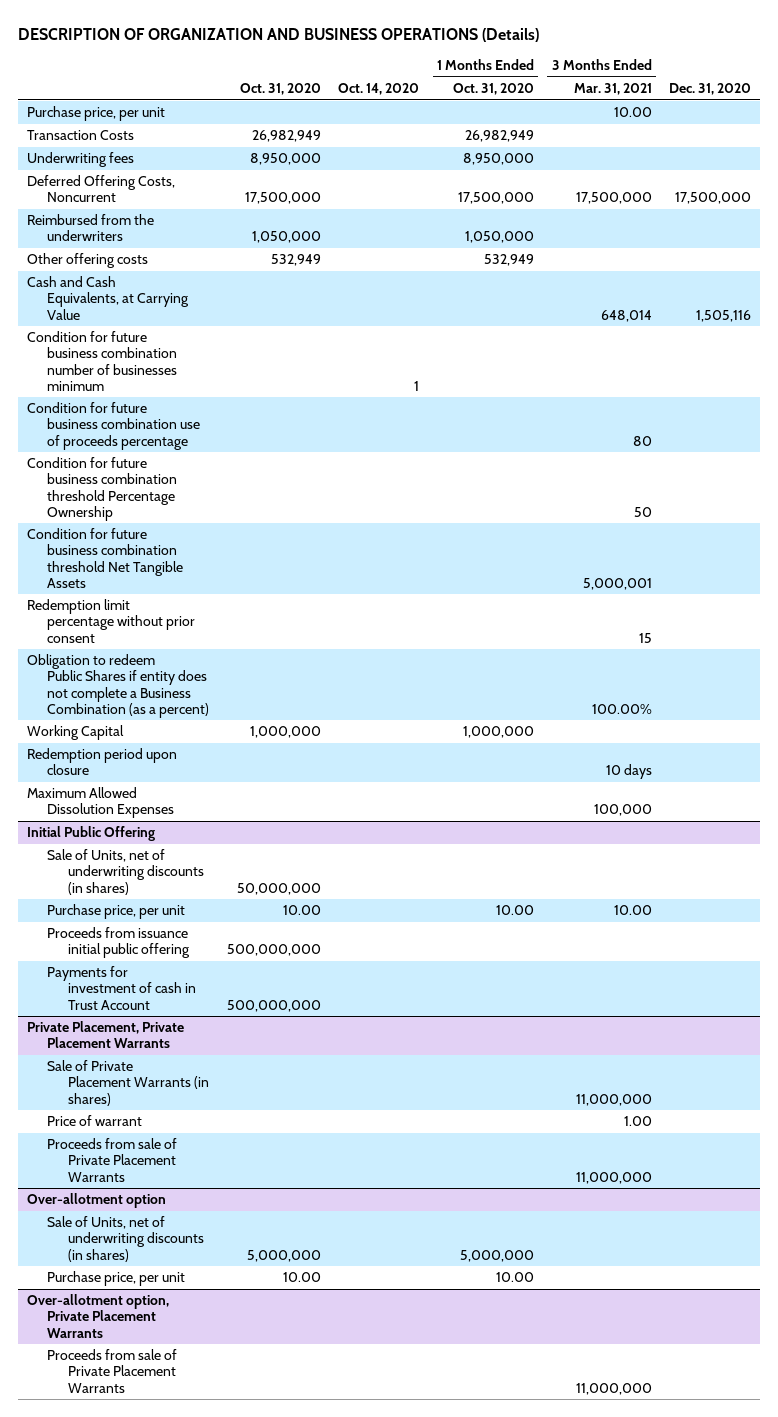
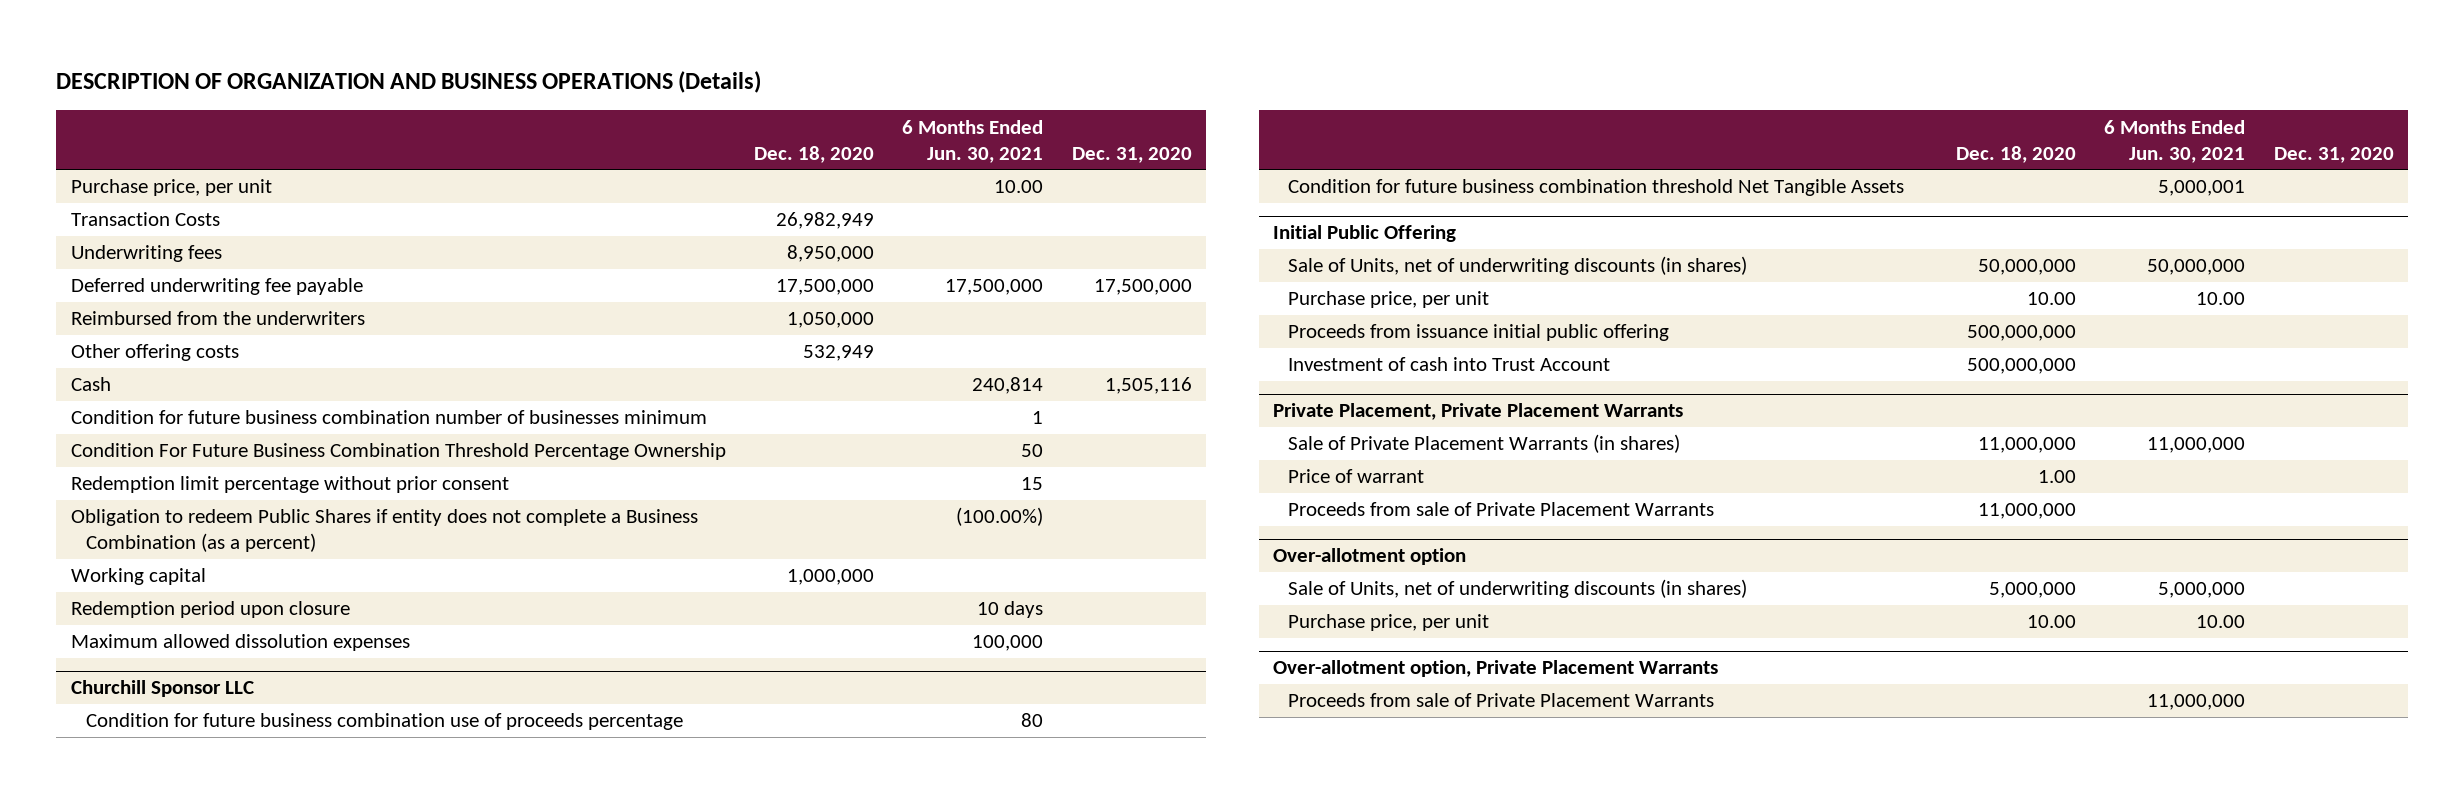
- | Oct. 31, 2020 | Oct. 14, 2020 | 1 Months Ended Oct. 31, 2020 | 3 Months Ended Mar. 31, 2021 | Dec. 31, 2020
+ | Dec. 18, 2020 | 6 Months Ended Jun. 30, 2021 | Dec. 31, 2020
- Deferred Offering Costs, Noncurrent | 17,500,000 | | 17,500,000 | 17,500,000 | 17,500,000
+ Deferred underwriting fee payable | 17,500,000 | 17,500,000 | 17,500,000
- Cash and Cash Equivalents, at Carrying Value | | | | 648,014 | 1,505,116
+ Cash | | 240,814 | 1,505,116
- Condition for future business combination use of proceeds percentage | | | | 80 |
- Condition for future business combination threshold Percentage Ownership | | | | 50 |
- Condition for future business combination threshold Net Tangible Assets | | | | 5,000,001 |
+ Condition For Future Business Combination Threshold Percentage Ownership | | 50 |
- Working Capital | 1,000,000 | | 1,000,000 | |
+ Working capital | 1,000,000 | |
- Maximum Allowed Dissolution Expenses | | | | 100,000 |
+ Maximum allowed dissolution expenses | | 100,000 |
+ Churchill Sponsor LLC
+ Condition for future business combination use of proceeds percentage | | 80 |
+ Condition for future business combination threshold Net Tangible Assets | | 5,000,001 |
@ Initial Public Offering
- Payments for investment of cash in Trust Account | 500,000,000 | | | |
+ Investment of cash into Trust Account | 500,000,000 | |

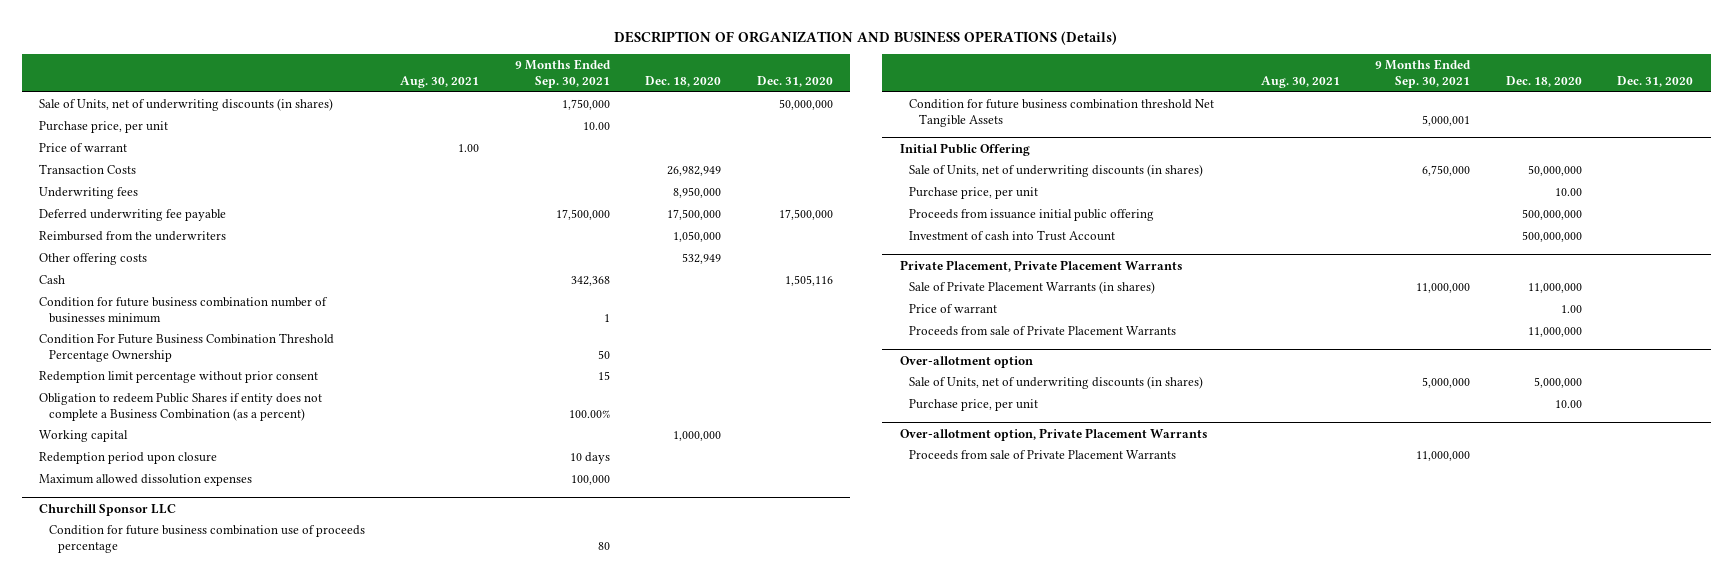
- | Dec. 18, 2020 | 6 Months Ended Jun. 30, 2021 | Dec. 31, 2020
+ | Aug. 30, 2021 | 9 Months Ended Sep. 30, 2021 | Dec. 18, 2020 | Dec. 31, 2020
+ Sale of Units, net of underwriting discounts (in shares) | | 1,750,000 | | 50,000,000
+ Price of warrant | 1.00 | | |

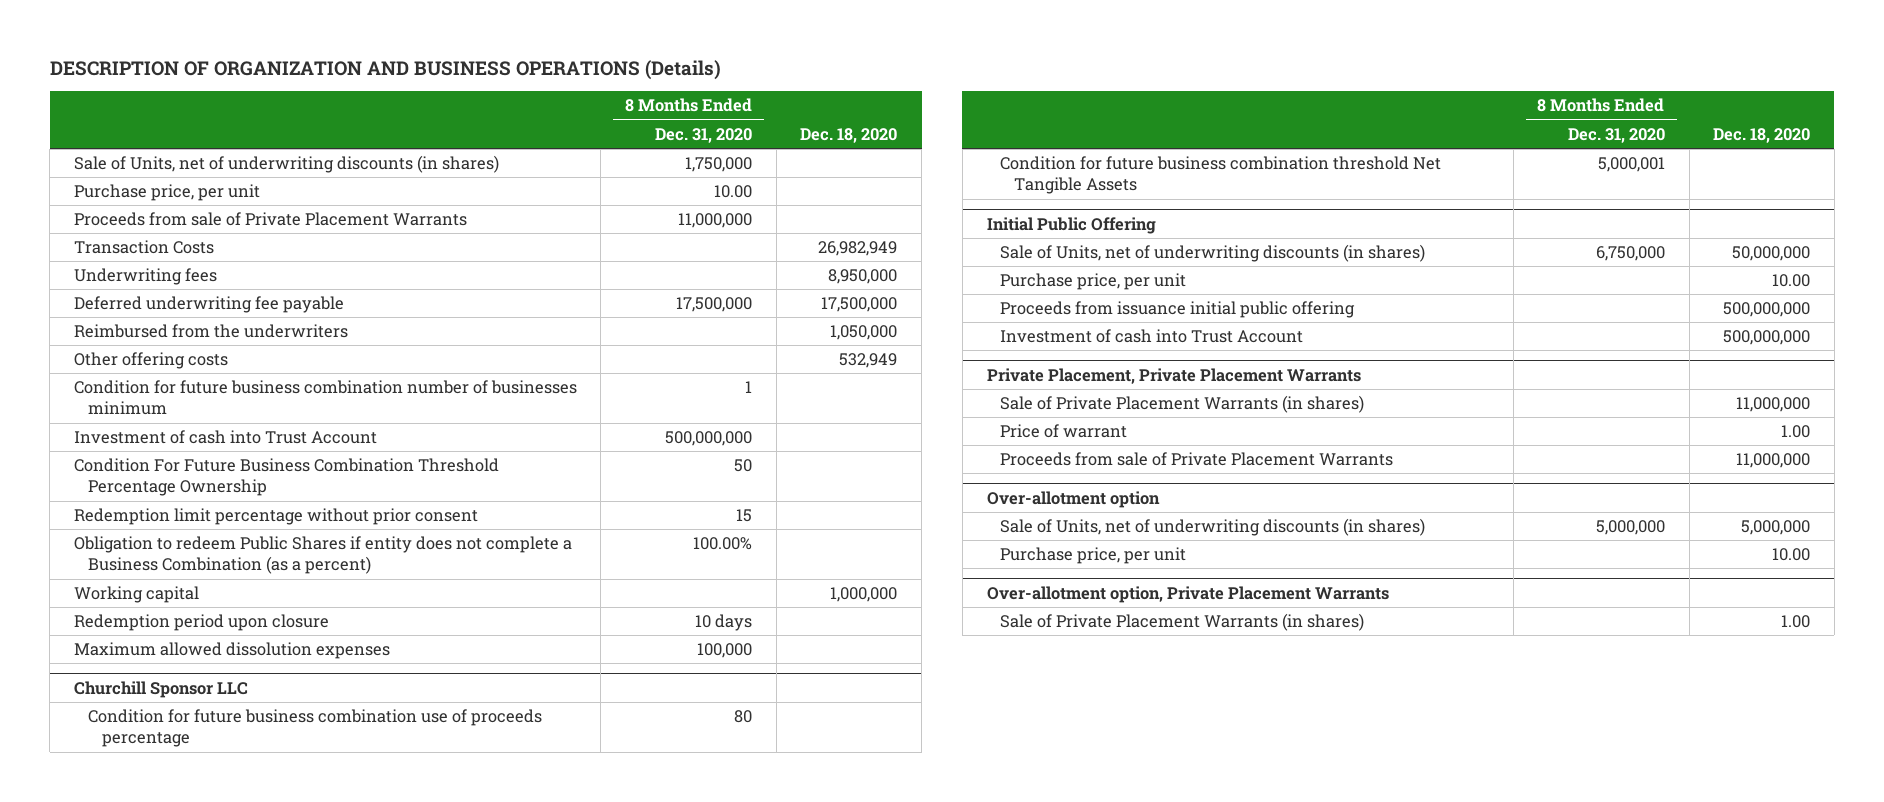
- | Aug. 30, 2021 | 9 Months Ended Sep. 30, 2021 | Dec. 18, 2020 | Dec. 31, 2020
+ | 8 Months Ended Dec. 31, 2020 | Dec. 18, 2020
- Price of warrant | 1.00 | | |
+ Proceeds from sale of Private Placement Warrants | 11,000,000 |
- Cash | | 342,368 | | 1,505,116
+ Investment of cash into Trust Account | 500,000,000 |
@ Over-allotment option, Private Placement Warrants
- Proceeds from sale of Private Placement Warrants | | 11,000,000 | |
+ Sale of Private Placement Warrants (in shares) | | 1.00

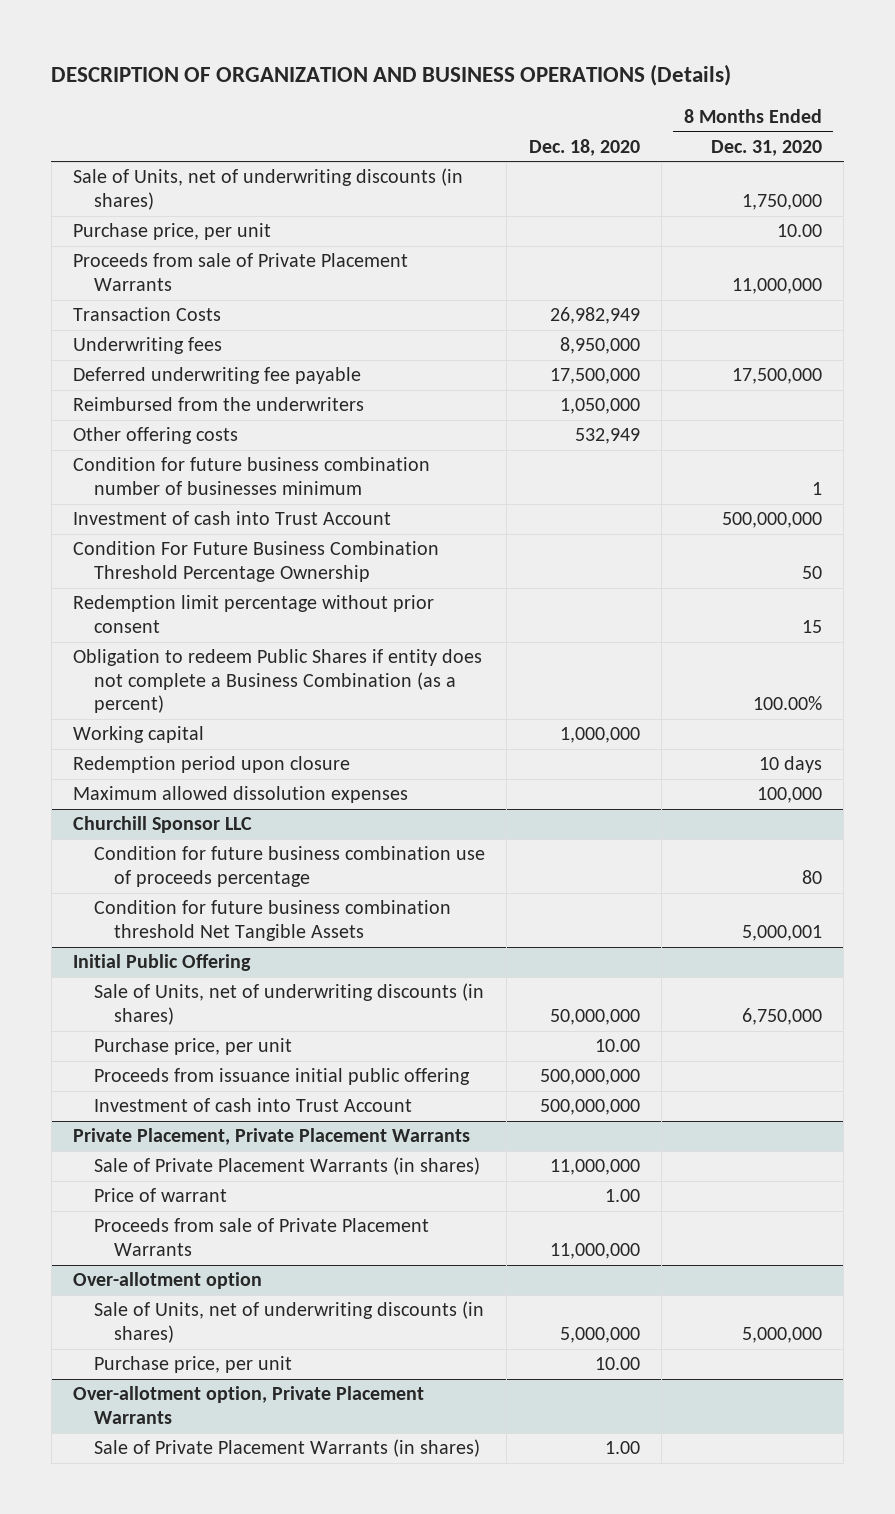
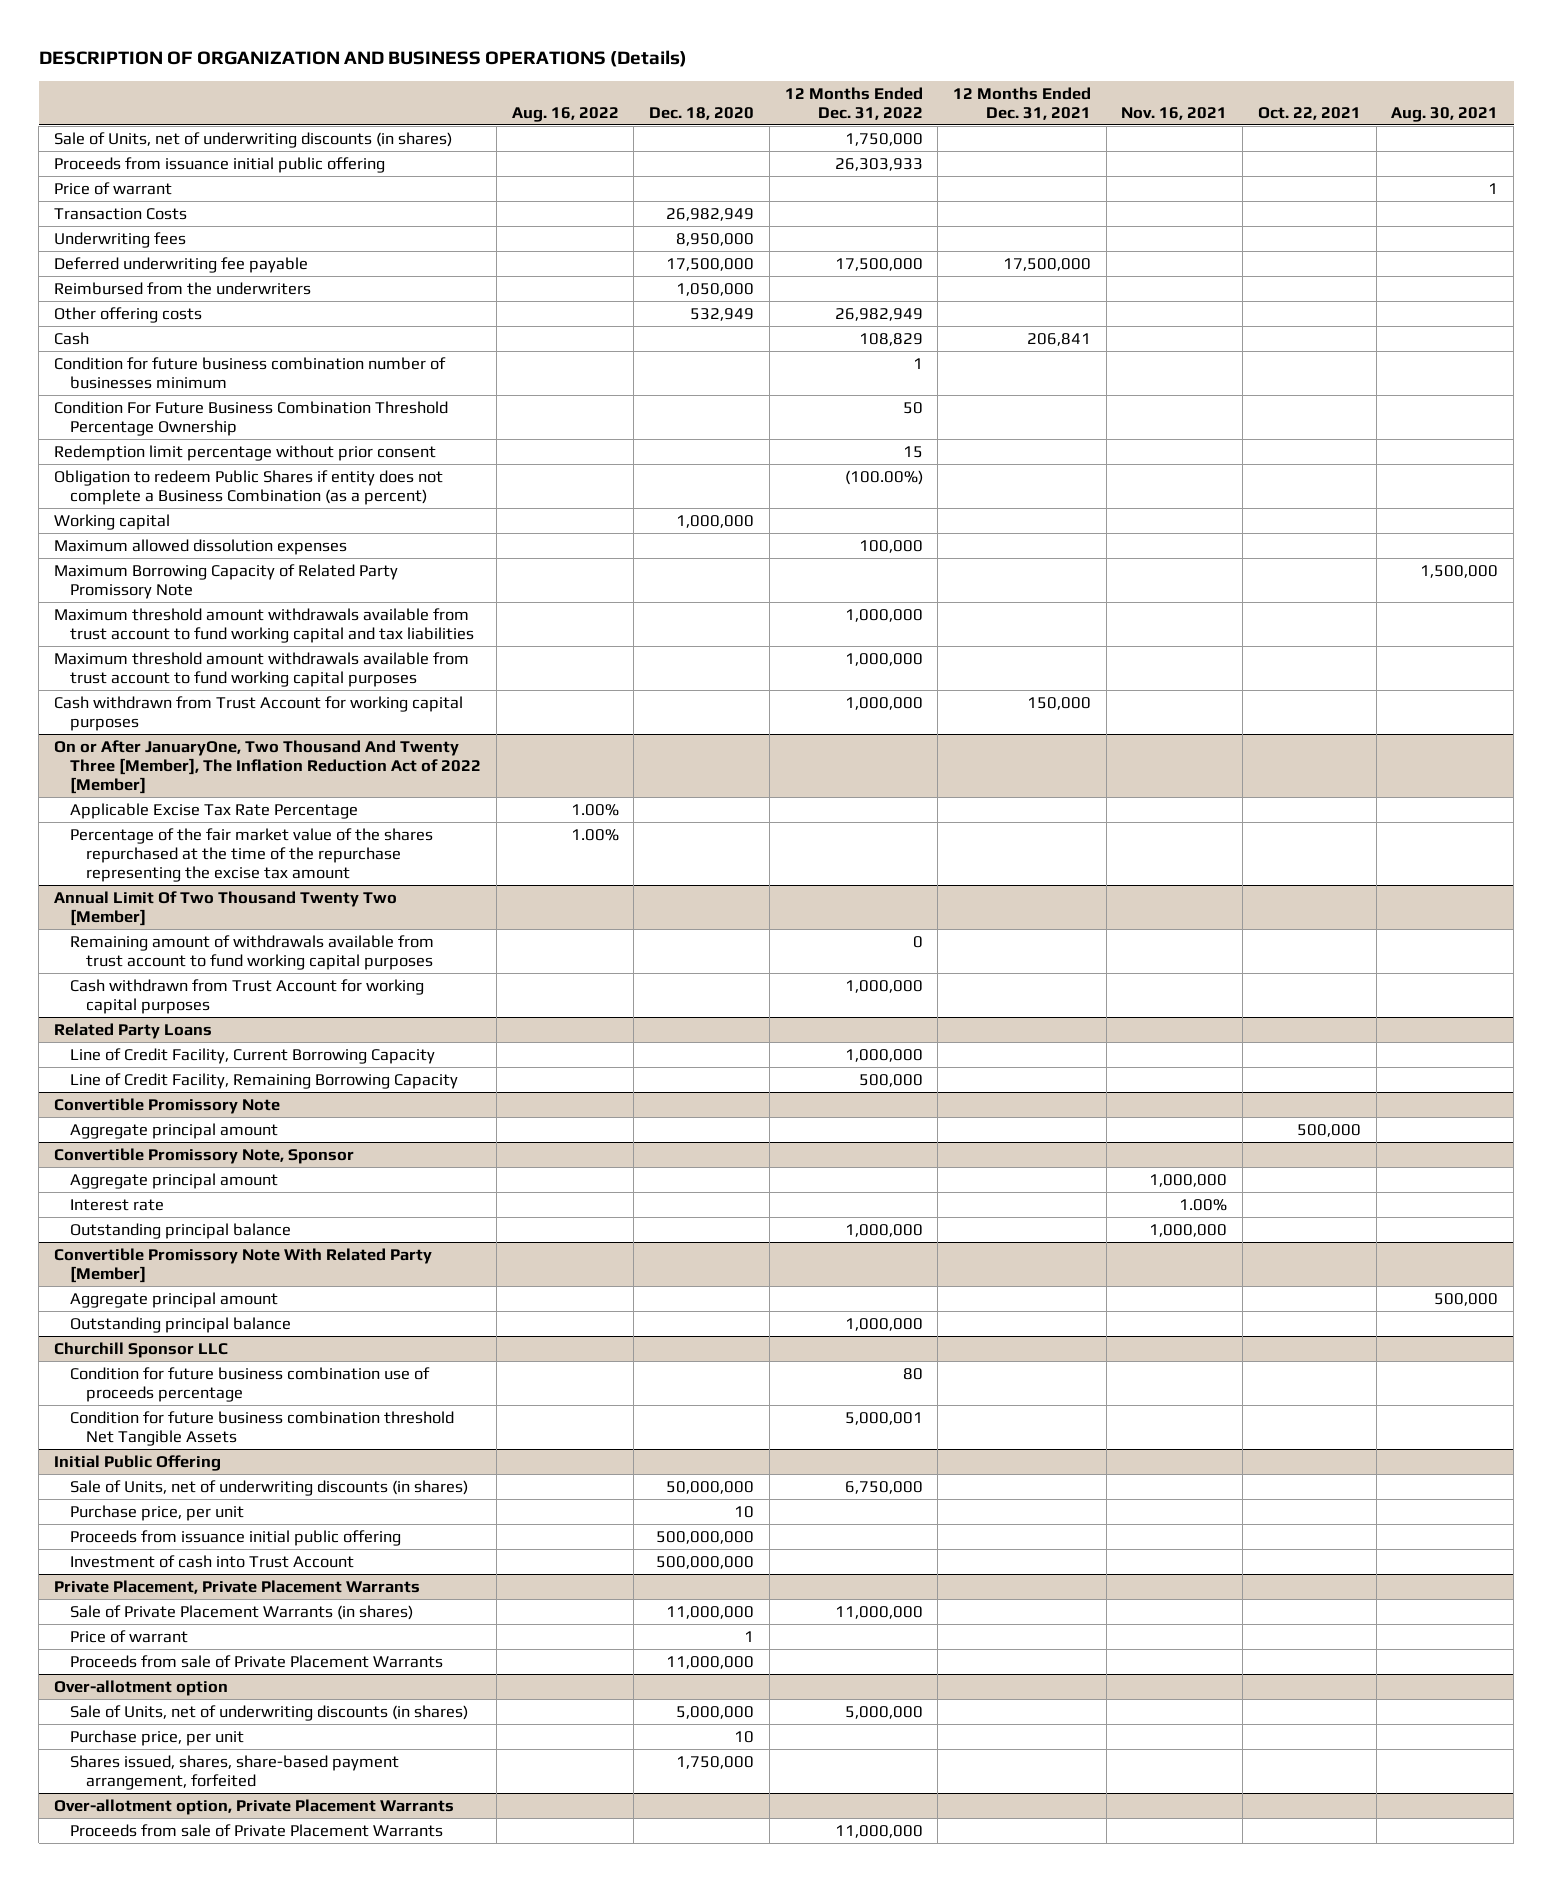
- | Dec. 18, 2020 | 8 Months Ended Dec. 31, 2020
+ | Aug. 16, 2022 | Dec. 18, 2020 | 12 Months Ended Dec. 31, 2022 | 12 Months Ended Dec. 31, 2021 | Nov. 16, 2021 | Oct. 22, 2021 | Aug. 30, 2021
- Purchase price, per unit | | 10.00
- Proceeds from sale of Private Placement Warrants | | 11,000,000
+ Proceeds from issuance initial public offering | | | 26,303,933 | | | |
+ Price of warrant | | | | | | | 1
+ Cash | | | 108,829 | 206,841 | | |
- Investment of cash into Trust Account | | 500,000,000
- Redemption period upon closure | | 10 days
+ Maximum Borrowing Capacity of Related Party Promissory Note | | | | | | | 1,500,000
+ Maximum threshold amount withdrawals available from trust account to fund working capital and tax liabilities | | | 1,000,000 | | | |
+ Maximum threshold amount withdrawals available from trust account to fund working capital purposes | | | 1,000,000 | | | |
+ Cash withdrawn from Trust Account for working capital purposes | | | 1,000,000 | 150,000 | | |
+ On or After JanuaryOne, Two Thousand And Twenty Three [Member], The Inflation Reduction Act of 2022 [Member]
+ Applicable Excise Tax Rate Percentage | 1.00% | | | | | |
+ Percentage of the fair market value of the shares repurchased at the time of the repurchase representing the excise tax amount | 1.00% | | | | | |
+ Annual Limit Of Two Thousand Twenty Two [Member]
+ Remaining amount of withdrawals available from trust account to fund working capital purposes | | | 0 | | | |
+ Cash withdrawn from Trust Account for working capital purposes | | | 1,000,000 | | | |
+ Related Party Loans
+ Line of Credit Facility, Current Borrowing Capacity | | | 1,000,000 | | | |
+ Line of Credit Facility, Remaining Borrowing Capacity | | | 500,000 | | | |
+ Convertible Promissory Note
+ Aggregate principal amount | | | | | | 500,000 |
+ Convertible Promissory Note, Sponsor
+ Aggregate principal amount | | | | | 1,000,000 | |
+ Interest rate | | | | | 1.00% | |
+ Outstanding principal balance | | | 1,000,000 | | 1,000,000 | |
+ Convertible Promissory Note With Related Party [Member]
+ Aggregate principal amount | | | | | | | 500,000
+ Outstanding principal balance | | | 1,000,000 | | | |
@ Initial Public Offering
- Purchase price, per unit | 10.00 |
+ Purchase price, per unit | | 10 | | | | |
@ Private Placement, Private Placement Warrants
- Price of warrant | 1.00 |
+ Price of warrant | | 1 | | | | |
@ Over-allotment option
- Purchase price, per unit | 10.00 |
+ Purchase price, per unit | | 10 | | | | |
+ Shares issued, shares, share-based payment arrangement, forfeited | | 1,750,000 | | | | |
@ Over-allotment option, Private Placement Warrants
- Sale of Private Placement Warrants (in shares) | 1.00 |
+ Proceeds from sale of Private Placement Warrants | | | 11,000,000 | | | |

